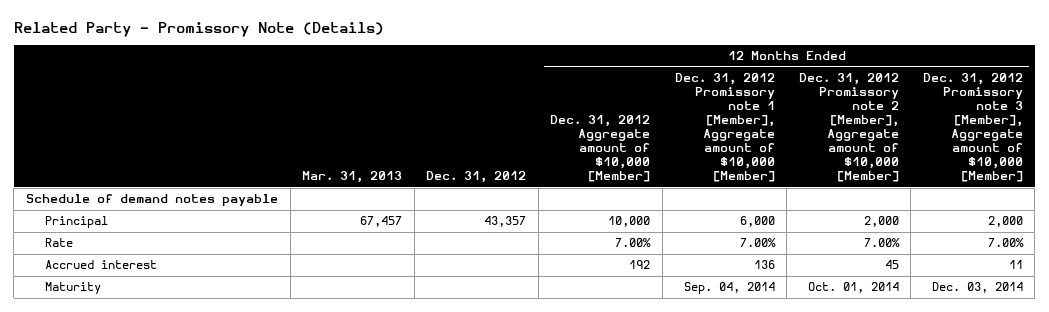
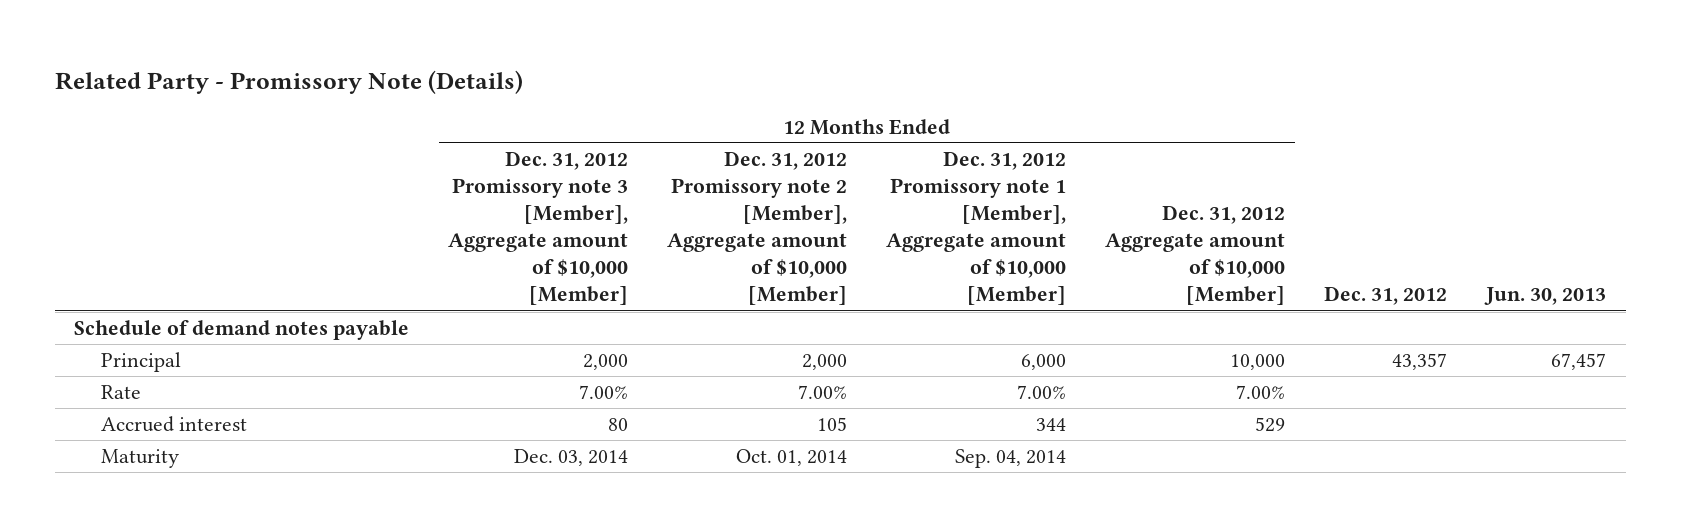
- | Mar. 31, 2013 | Dec. 31, 2012 | 12 Months Ended Dec. 31, 2012 Aggregate amount of $10,000 [Member] | 12 Months Ended Dec. 31, 2012 Promissory note 1 [Member], Aggregate amount of $10,000 [Member] | 12 Months Ended Dec. 31, 2012 Promissory note 2 [Member], Aggregate amount of $10,000 [Member] | 12 Months Ended Dec. 31, 2012 Promissory note 3 [Member], Aggregate amount of $10,000 [Member]
+ | 12 Months Ended Dec. 31, 2012 Promissory note 3 [Member], Aggregate amount of $10,000 [Member] | 12 Months Ended Dec. 31, 2012 Promissory note 2 [Member], Aggregate amount of $10,000 [Member] | 12 Months Ended Dec. 31, 2012 Promissory note 1 [Member], Aggregate amount of $10,000 [Member] | 12 Months Ended Dec. 31, 2012 Aggregate amount of $10,000 [Member] | Dec. 31, 2012 | Jun. 30, 2013
- Accrued interest | | | 192 | 136 | 45 | 11
+ Accrued interest | 80 | 105 | 344 | 529 | |

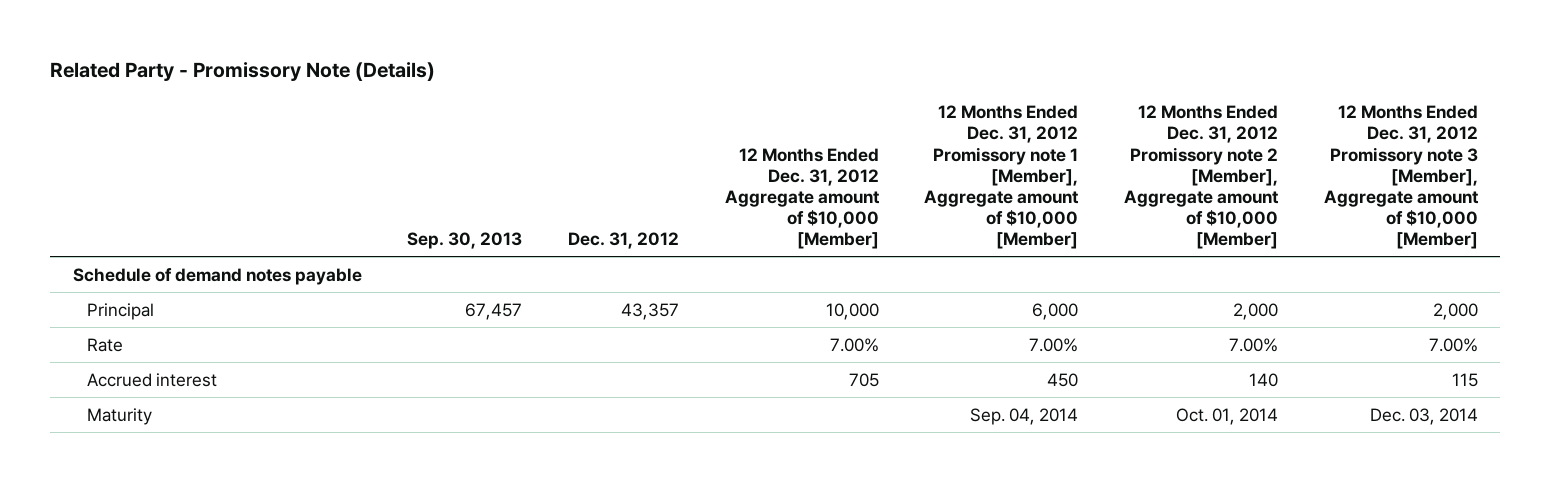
- | 12 Months Ended Dec. 31, 2012 Promissory note 3 [Member], Aggregate amount of $10,000 [Member] | 12 Months Ended Dec. 31, 2012 Promissory note 2 [Member], Aggregate amount of $10,000 [Member] | 12 Months Ended Dec. 31, 2012 Promissory note 1 [Member], Aggregate amount of $10,000 [Member] | 12 Months Ended Dec. 31, 2012 Aggregate amount of $10,000 [Member] | Dec. 31, 2012 | Jun. 30, 2013
+ | Sep. 30, 2013 | Dec. 31, 2012 | 12 Months Ended Dec. 31, 2012 Aggregate amount of $10,000 [Member] | 12 Months Ended Dec. 31, 2012 Promissory note 1 [Member], Aggregate amount of $10,000 [Member] | 12 Months Ended Dec. 31, 2012 Promissory note 2 [Member], Aggregate amount of $10,000 [Member] | 12 Months Ended Dec. 31, 2012 Promissory note 3 [Member], Aggregate amount of $10,000 [Member]
- Accrued interest | 80 | 105 | 344 | 529 | |
+ Accrued interest | | | 705 | 450 | 140 | 115

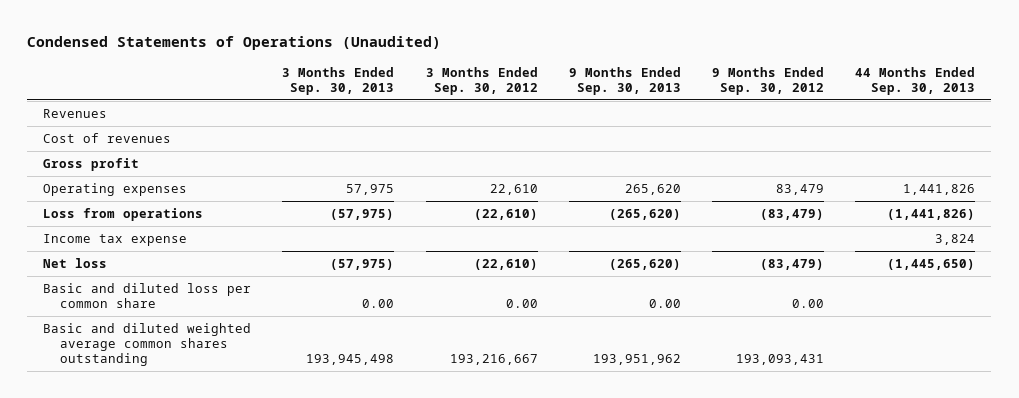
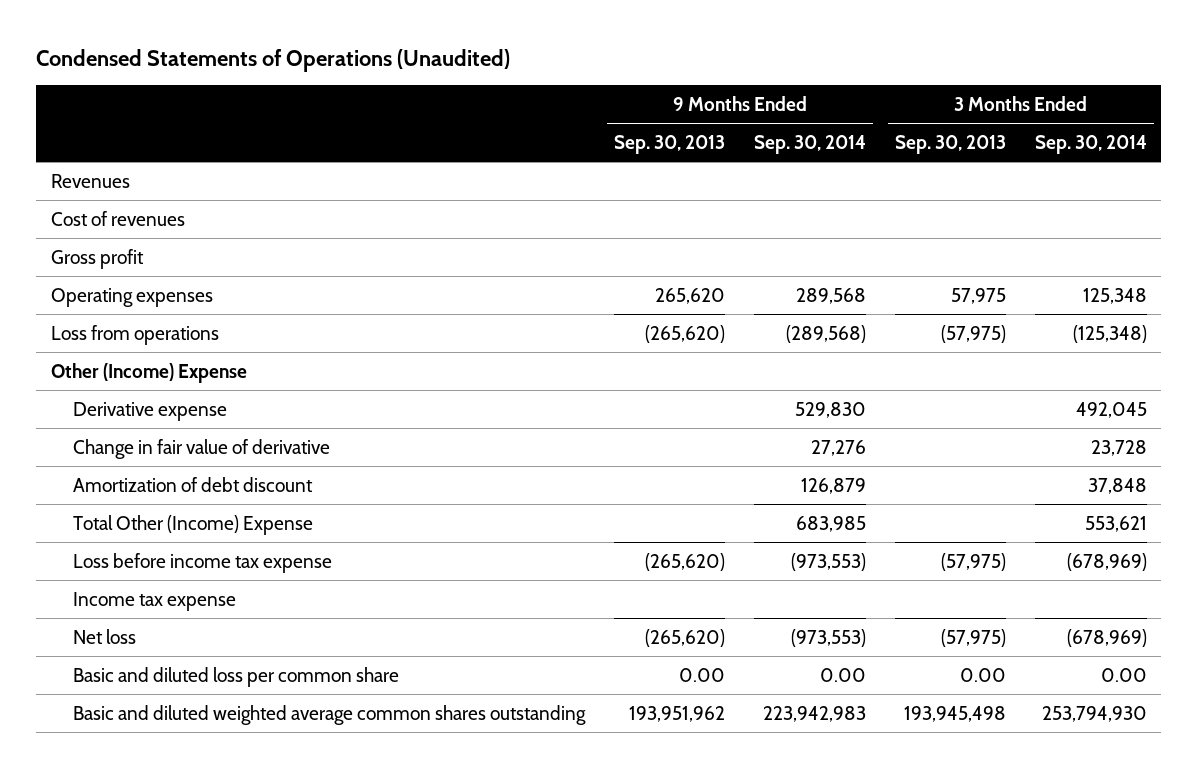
- | 3 Months Ended Sep. 30, 2013 | 3 Months Ended Sep. 30, 2012 | 9 Months Ended Sep. 30, 2013 | 9 Months Ended Sep. 30, 2012 | 44 Months Ended Sep. 30, 2013
+ | 9 Months Ended Sep. 30, 2013 | 9 Months Ended Sep. 30, 2014 | 3 Months Ended Sep. 30, 2013 | 3 Months Ended Sep. 30, 2014
+ Other (Income) Expense
+ Derivative expense | | 529,830 | | 492,045
+ Change in fair value of derivative | | 27,276 | | 23,728
+ Amortization of debt discount | | 126,879 | | 37,848
+ Total Other (Income) Expense | | 683,985 | | 553,621
+ Loss before income tax expense | (265,620) | (973,553) | (57,975) | (678,969)

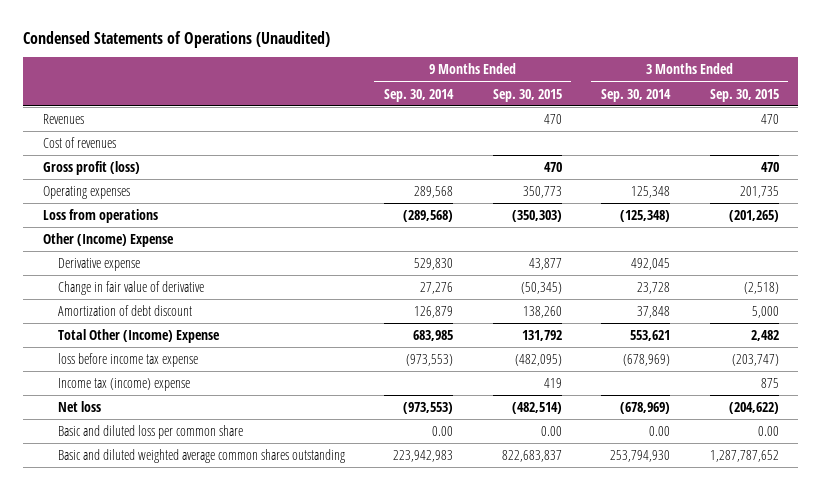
- | 9 Months Ended Sep. 30, 2013 | 9 Months Ended Sep. 30, 2014 | 3 Months Ended Sep. 30, 2013 | 3 Months Ended Sep. 30, 2014
+ | 9 Months Ended Sep. 30, 2014 | 9 Months Ended Sep. 30, 2015 | 3 Months Ended Sep. 30, 2014 | 3 Months Ended Sep. 30, 2015
- Gross profit
+ Gross profit (loss) | | 470 | | 470
- Loss before income tax expense | (265,620) | (973,553) | (57,975) | (678,969)
- Income tax expense
+ loss before income tax expense | (973,553) | (482,095) | (678,969) | (203,747)
+ Income tax (income) expense | | 419 | | 875

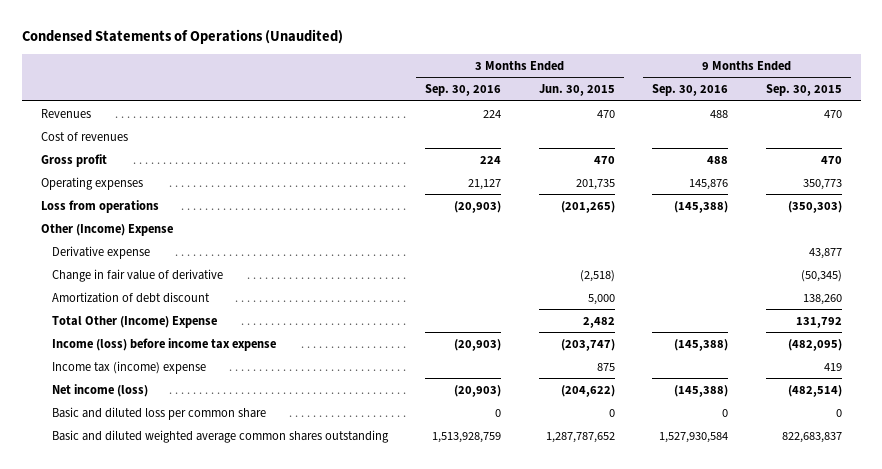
- | 9 Months Ended Sep. 30, 2014 | 9 Months Ended Sep. 30, 2015 | 3 Months Ended Sep. 30, 2014 | 3 Months Ended Sep. 30, 2015
+ | 3 Months Ended Sep. 30, 2016 | 3 Months Ended Jun. 30, 2015 | 9 Months Ended Sep. 30, 2016 | 9 Months Ended Sep. 30, 2015
- Gross profit (loss) | | 470 | | 470
+ Gross profit | 224 | 470 | 488 | 470
- loss before income tax expense | (973,553) | (482,095) | (678,969) | (203,747)
+ Income (loss) before income tax expense | (20,903) | (203,747) | (145,388) | (482,095)
- Net loss | (973,553) | (482,514) | (678,969) | (204,622)
- Basic and diluted loss per common share | 0.00 | 0.00 | 0.00 | 0.00
+ Net income (loss) | (20,903) | (204,622) | (145,388) | (482,514)
+ Basic and diluted loss per common share | 0 | 0 | 0 | 0

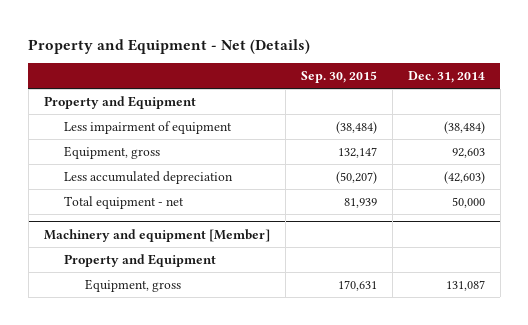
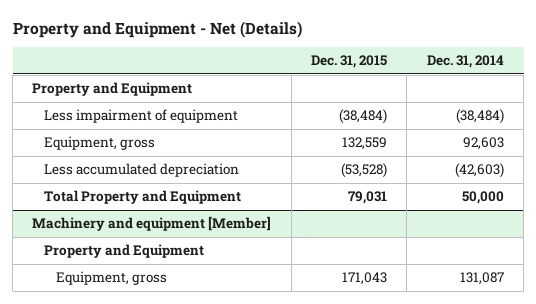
- | Sep. 30, 2015 | Dec. 31, 2014
+ | Dec. 31, 2015 | Dec. 31, 2014
- Total equipment - net | 81,939 | 50,000
+ Total Property and Equipment | 79,031 | 50,000

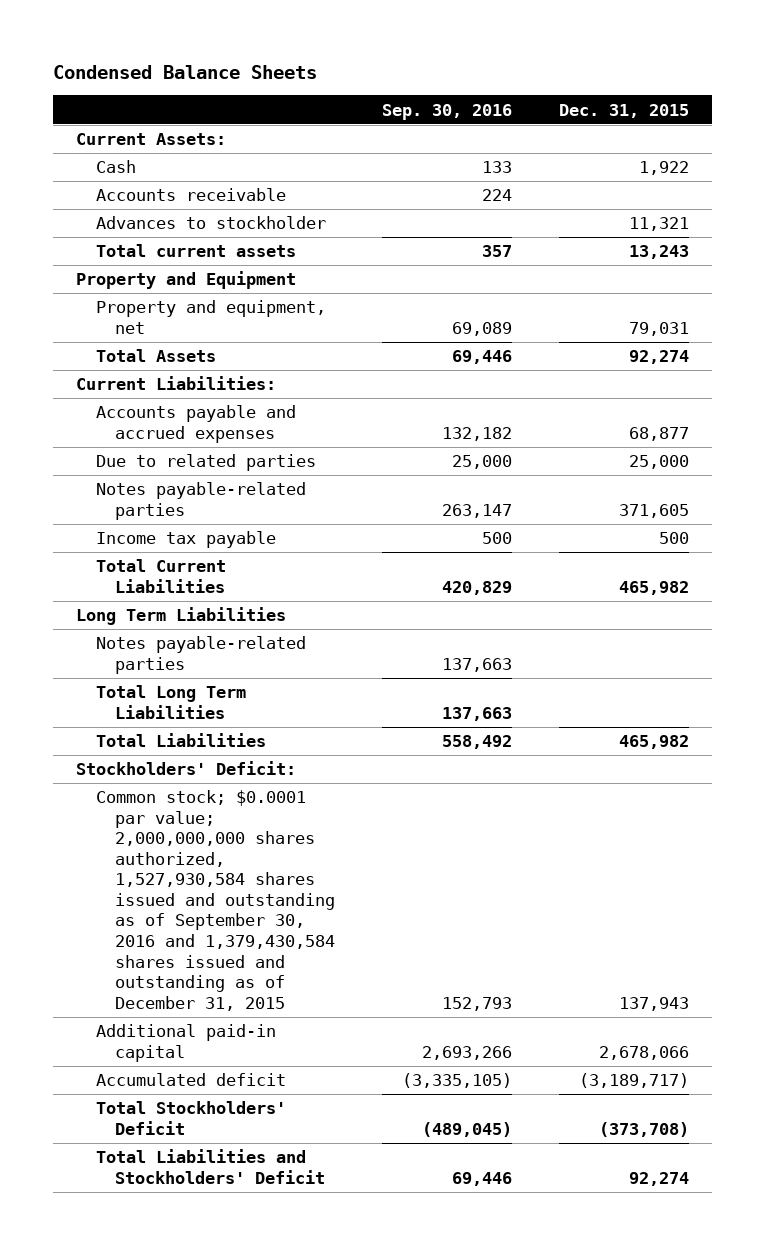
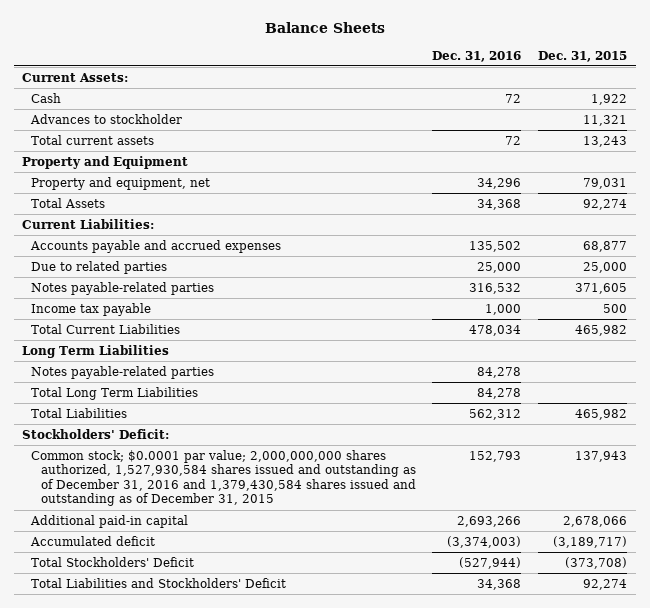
- Condensed Balance Sheets
+ Balance Sheets
- | Sep. 30, 2016 | Dec. 31, 2015
+ | Dec. 31, 2016 | Dec. 31, 2015
- Accounts receivable | 224 |
- Common stock; $0.0001 par value; 2,000,000,000 shares authorized, 1,527,930,584 shares issued and outstanding as of September 30, 2016 and 1,379,430,584 shares issued and outstanding as of December 31, 2015 | 152,793 | 137,943
+ Common stock; $0.0001 par value; 2,000,000,000 shares authorized, 1,527,930,584 shares issued and outstanding as of December 31, 2016 and 1,379,430,584 shares issued and outstanding as of December 31, 2015 | 152,793 | 137,943

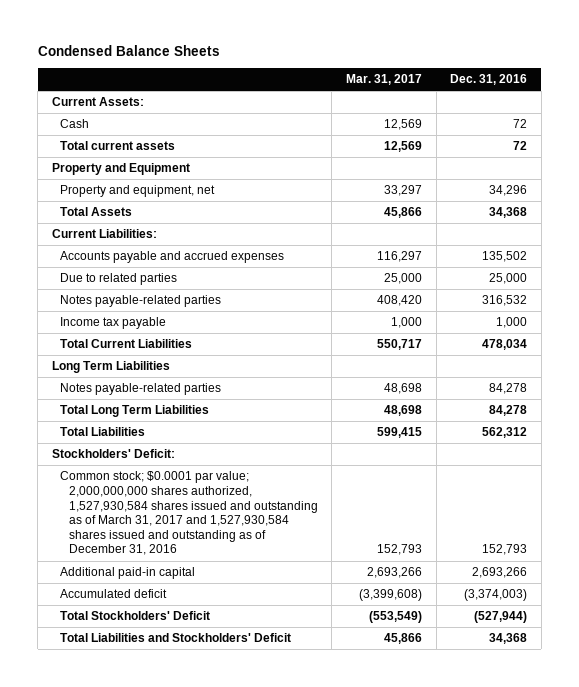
- Balance Sheets
+ Condensed Balance Sheets
- | Dec. 31, 2016 | Dec. 31, 2015
+ | Mar. 31, 2017 | Dec. 31, 2016
- Advances to stockholder | | 11,321
- Common stock; $0.0001 par value; 2,000,000,000 shares authorized, 1,527,930,584 shares issued and outstanding as of December 31, 2016 and 1,379,430,584 shares issued and outstanding as of December 31, 2015 | 152,793 | 137,943
+ Common stock; $0.0001 par value; 2,000,000,000 shares authorized, 1,527,930,584 shares issued and outstanding as of March 31, 2017 and 1,527,930,584 shares issued and outstanding as of December 31, 2016 | 152,793 | 152,793

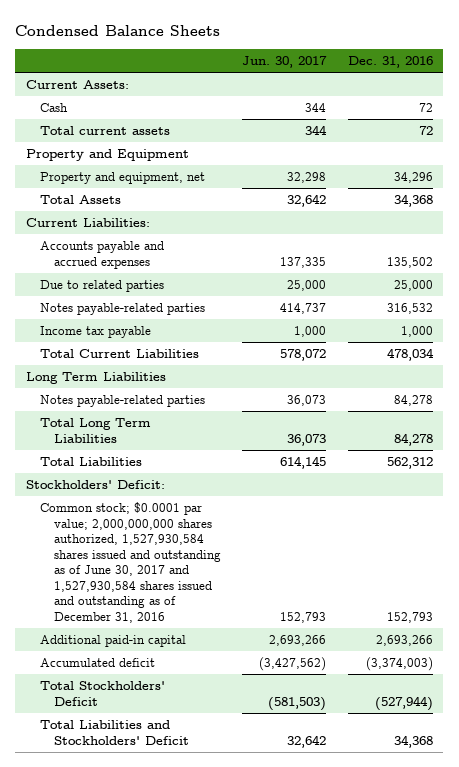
- | Mar. 31, 2017 | Dec. 31, 2016
+ | Jun. 30, 2017 | Dec. 31, 2016
- Common stock; $0.0001 par value; 2,000,000,000 shares authorized, 1,527,930,584 shares issued and outstanding as of March 31, 2017 and 1,527,930,584 shares issued and outstanding as of December 31, 2016 | 152,793 | 152,793
+ Common stock; $0.0001 par value; 2,000,000,000 shares authorized, 1,527,930,584 shares issued and outstanding as of June 30, 2017 and 1,527,930,584 shares issued and outstanding as of December 31, 2016 | 152,793 | 152,793

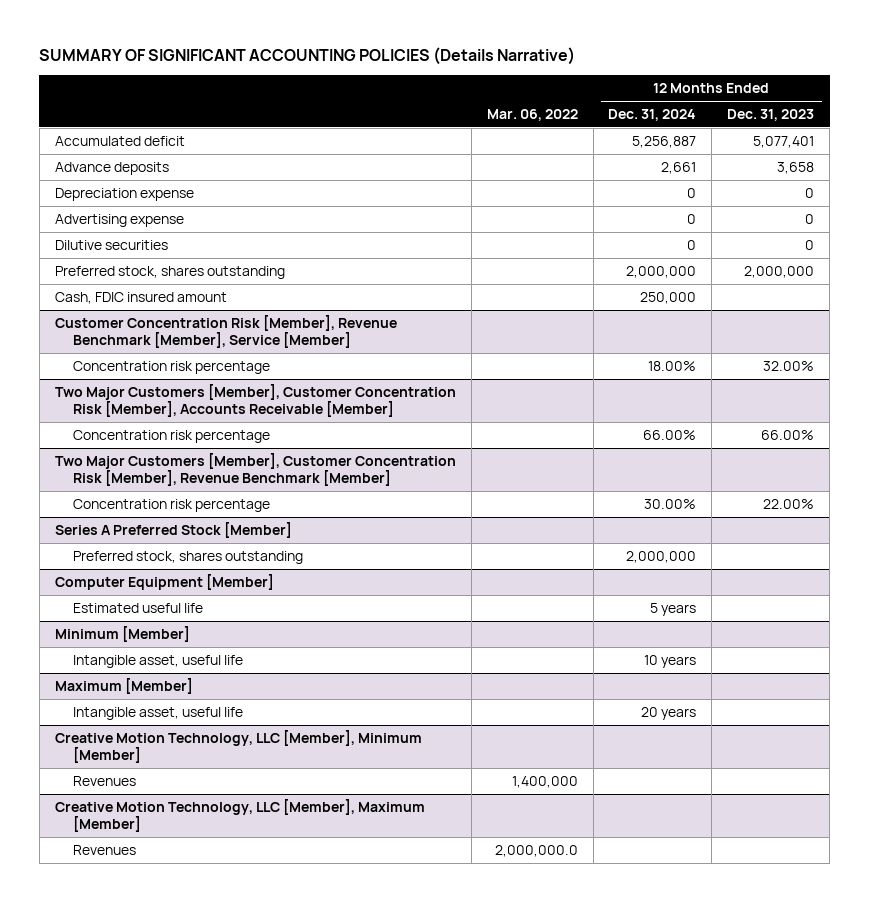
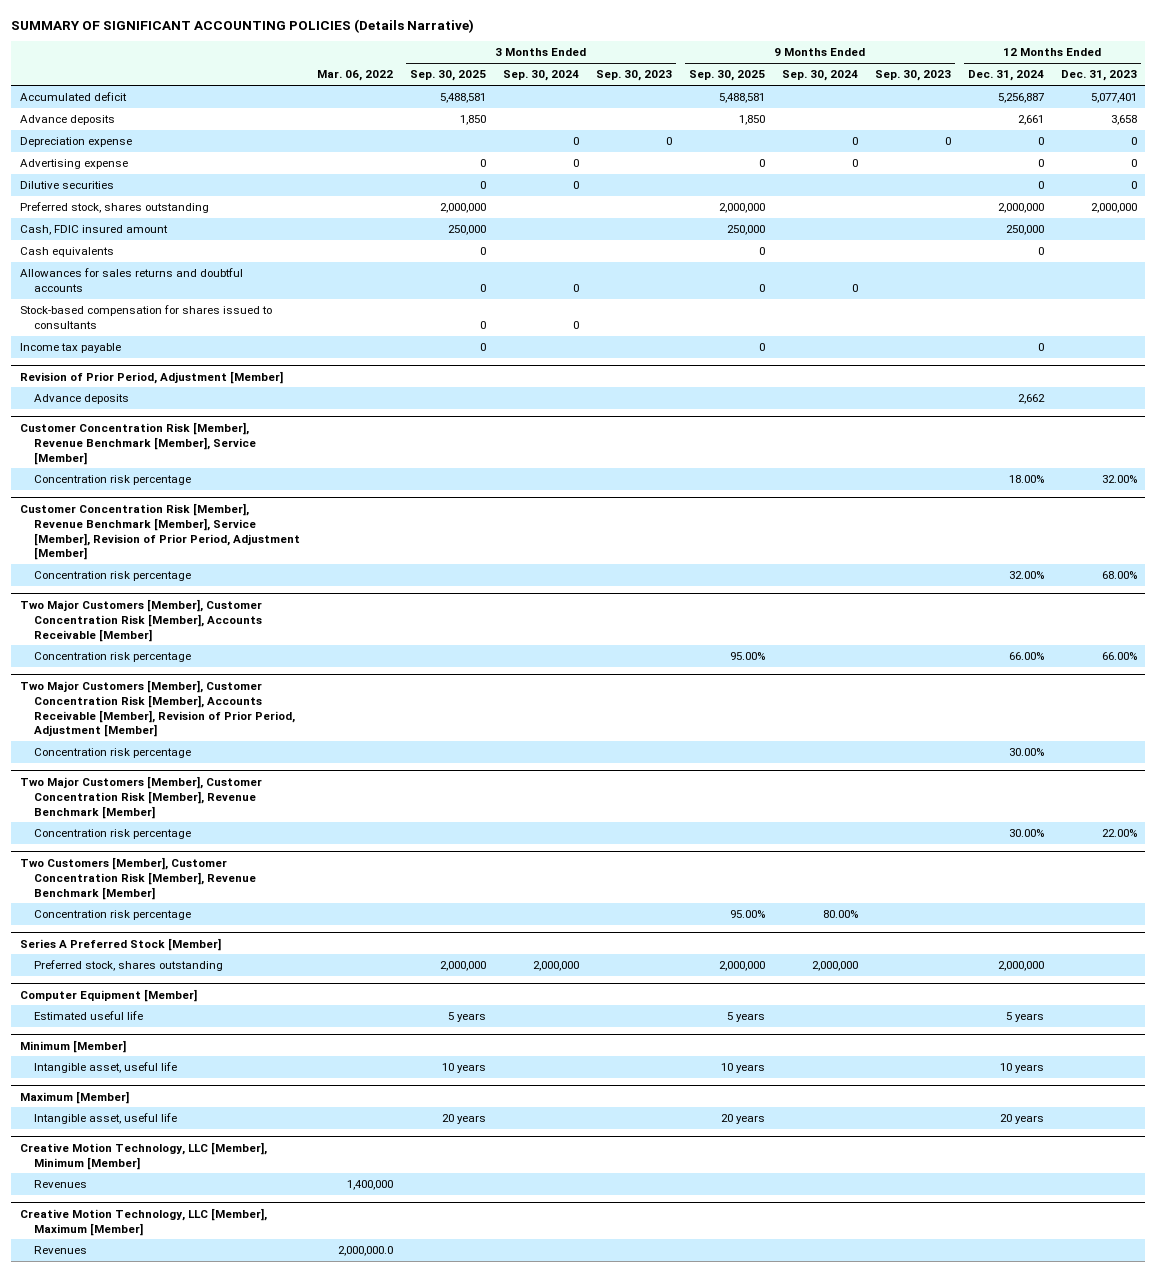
- | Mar. 06, 2022 | 12 Months Ended Dec. 31, 2024 | 12 Months Ended Dec. 31, 2023
+ | Mar. 06, 2022 | 3 Months Ended Sep. 30, 2025 | 3 Months Ended Sep. 30, 2024 | 3 Months Ended Sep. 30, 2023 | 9 Months Ended Sep. 30, 2025 | 9 Months Ended Sep. 30, 2024 | 9 Months Ended Sep. 30, 2023 | 12 Months Ended Dec. 31, 2024 | 12 Months Ended Dec. 31, 2023
+ Cash equivalents | | 0 | | | 0 | | | 0 |
+ Allowances for sales returns and doubtful accounts | | 0 | 0 | | 0 | 0 | | |
+ Stock-based compensation for shares issued to consultants | | 0 | 0 | | | | | |
+ Income tax payable | | 0 | | | 0 | | | 0 |
+ Revision of Prior Period, Adjustment [Member]
+ Advance deposits | | | | | | | | 2,662 |
+ Customer Concentration Risk [Member], Revenue Benchmark [Member], Service [Member], Revision of Prior Period, Adjustment [Member]
+ Concentration risk percentage | | | | | | | | 32.00% | 68.00%
+ Two Major Customers [Member], Customer Concentration Risk [Member], Accounts Receivable [Member], Revision of Prior Period, Adjustment [Member]
+ Concentration risk percentage | | | | | | | | 30.00% |
+ Two Customers [Member], Customer Concentration Risk [Member], Revenue Benchmark [Member]
+ Concentration risk percentage | | | | | 95.00% | 80.00% | | |

